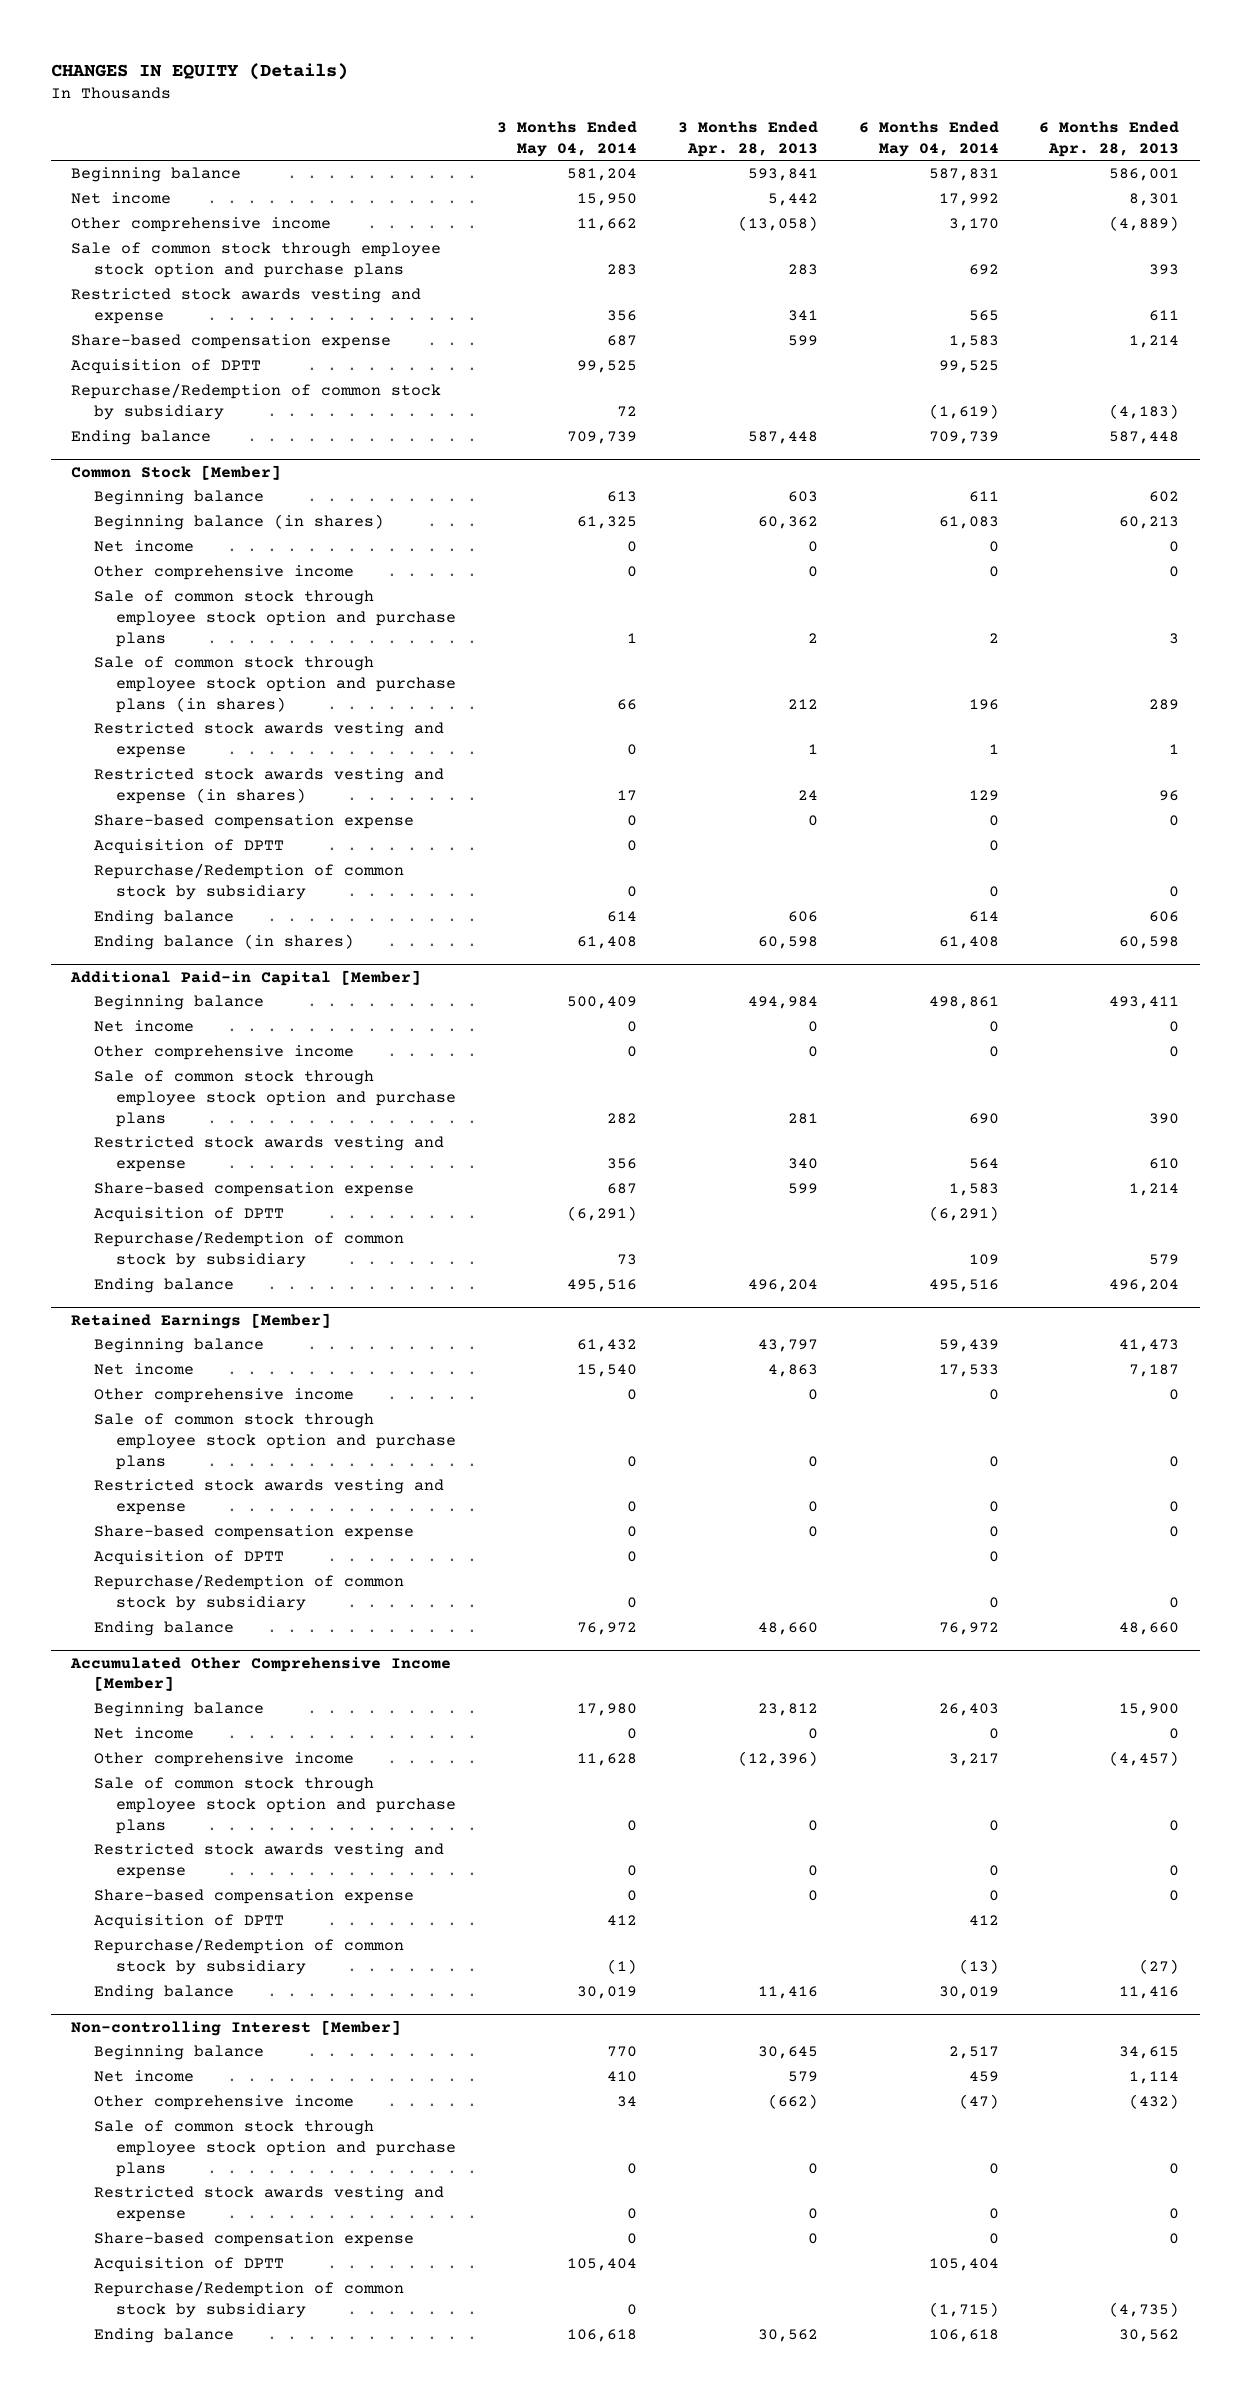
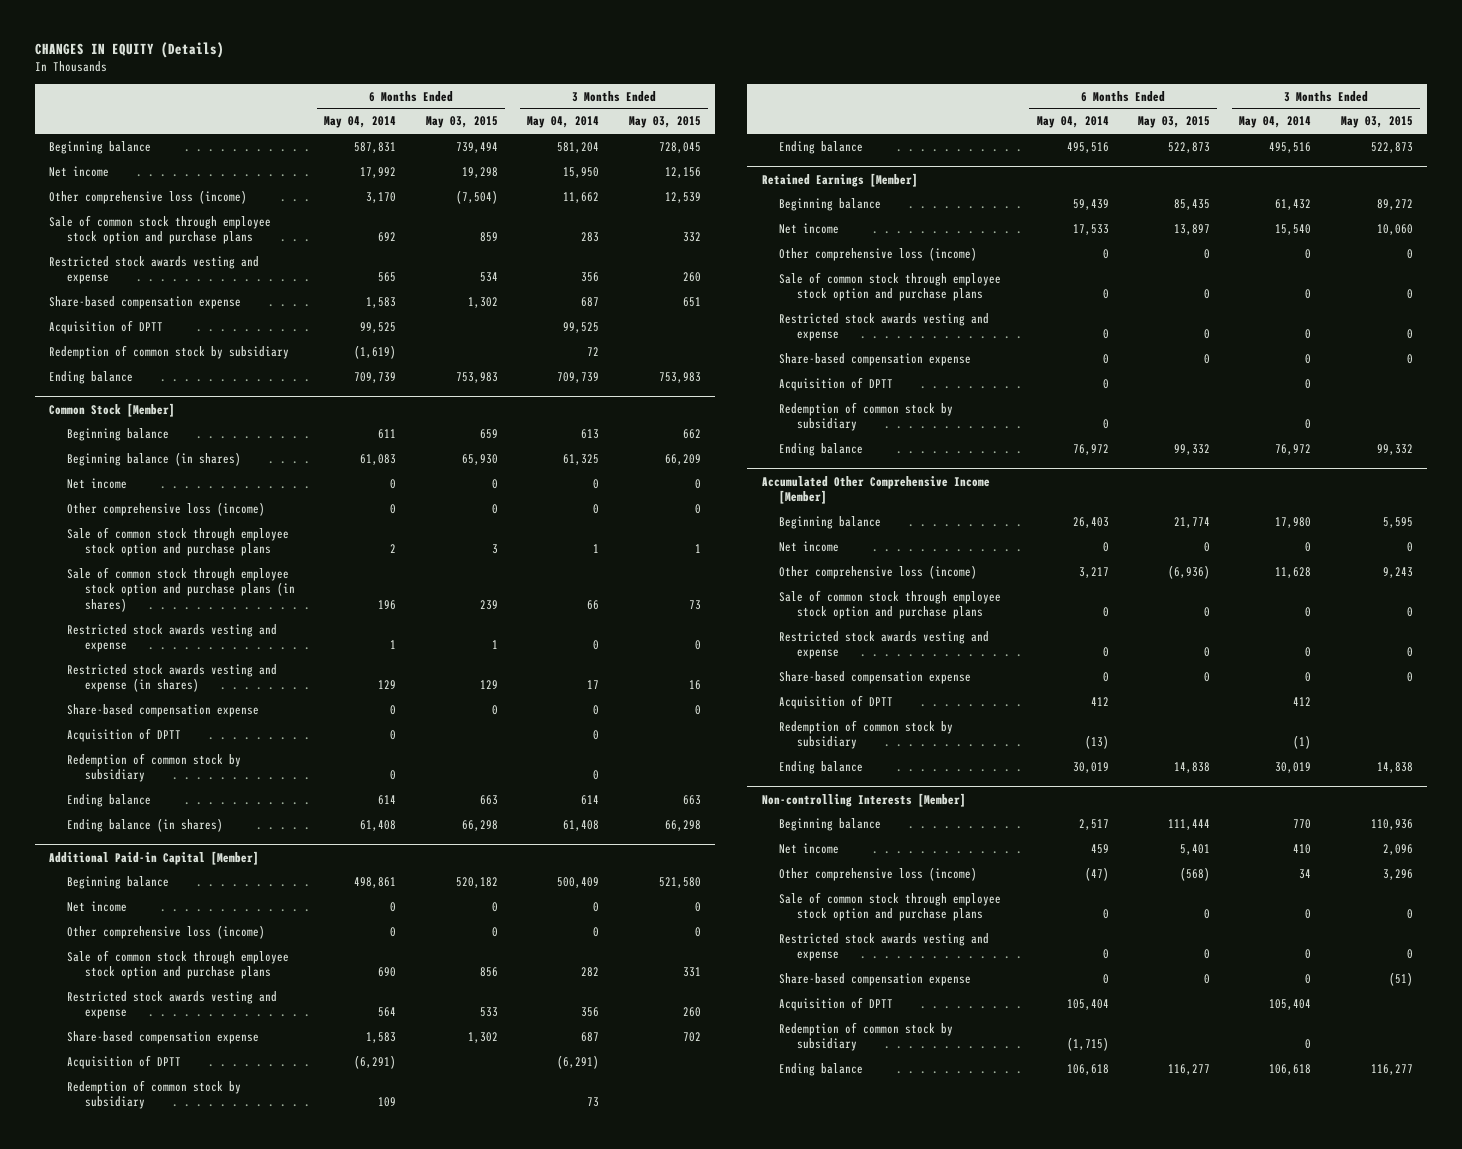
- | 3 Months Ended May 04, 2014 | 3 Months Ended Apr. 28, 2013 | 6 Months Ended May 04, 2014 | 6 Months Ended Apr. 28, 2013
+ | 6 Months Ended May 04, 2014 | 6 Months Ended May 03, 2015 | 3 Months Ended May 04, 2014 | 3 Months Ended May 03, 2015
- Other comprehensive income | 11,662 | (13,058) | 3,170 | (4,889)
+ Other comprehensive loss (income) | 3,170 | (7,504) | 11,662 | 12,539
- Repurchase/Redemption of common stock by subsidiary | 72 | | (1,619) | (4,183)
+ Redemption of common stock by subsidiary | (1,619) | | 72 |
@ Common Stock [Member]
- Other comprehensive income | 0 | 0 | 0 | 0
+ Other comprehensive loss (income) | 0 | 0 | 0 | 0
- Repurchase/Redemption of common stock by subsidiary | 0 | | 0 | 0
+ Redemption of common stock by subsidiary | 0 | | 0 |
@ Additional Paid-in Capital [Member]
- Other comprehensive income | 0 | 0 | 0 | 0
+ Other comprehensive loss (income) | 0 | 0 | 0 | 0
- Repurchase/Redemption of common stock by subsidiary | 73 | | 109 | 579
+ Redemption of common stock by subsidiary | 109 | | 73 |
@ Retained Earnings [Member]
- Other comprehensive income | 0 | 0 | 0 | 0
+ Other comprehensive loss (income) | 0 | 0 | 0 | 0
- Repurchase/Redemption of common stock by subsidiary | 0 | | 0 | 0
+ Redemption of common stock by subsidiary | 0 | | 0 |
@ Accumulated Other Comprehensive Income [Member]
- Other comprehensive income | 11,628 | (12,396) | 3,217 | (4,457)
+ Other comprehensive loss (income) | 3,217 | (6,936) | 11,628 | 9,243
- Repurchase/Redemption of common stock by subsidiary | (1) | | (13) | (27)
+ Redemption of common stock by subsidiary | (13) | | (1) |
- Non-controlling Interest [Member]
+ Non-controlling Interests [Member]
- Other comprehensive income | 34 | (662) | (47) | (432)
+ Other comprehensive loss (income) | (47) | (568) | 34 | 3,296
- Repurchase/Redemption of common stock by subsidiary | 0 | | (1,715) | (4,735)
+ Redemption of common stock by subsidiary | (1,715) | | 0 |

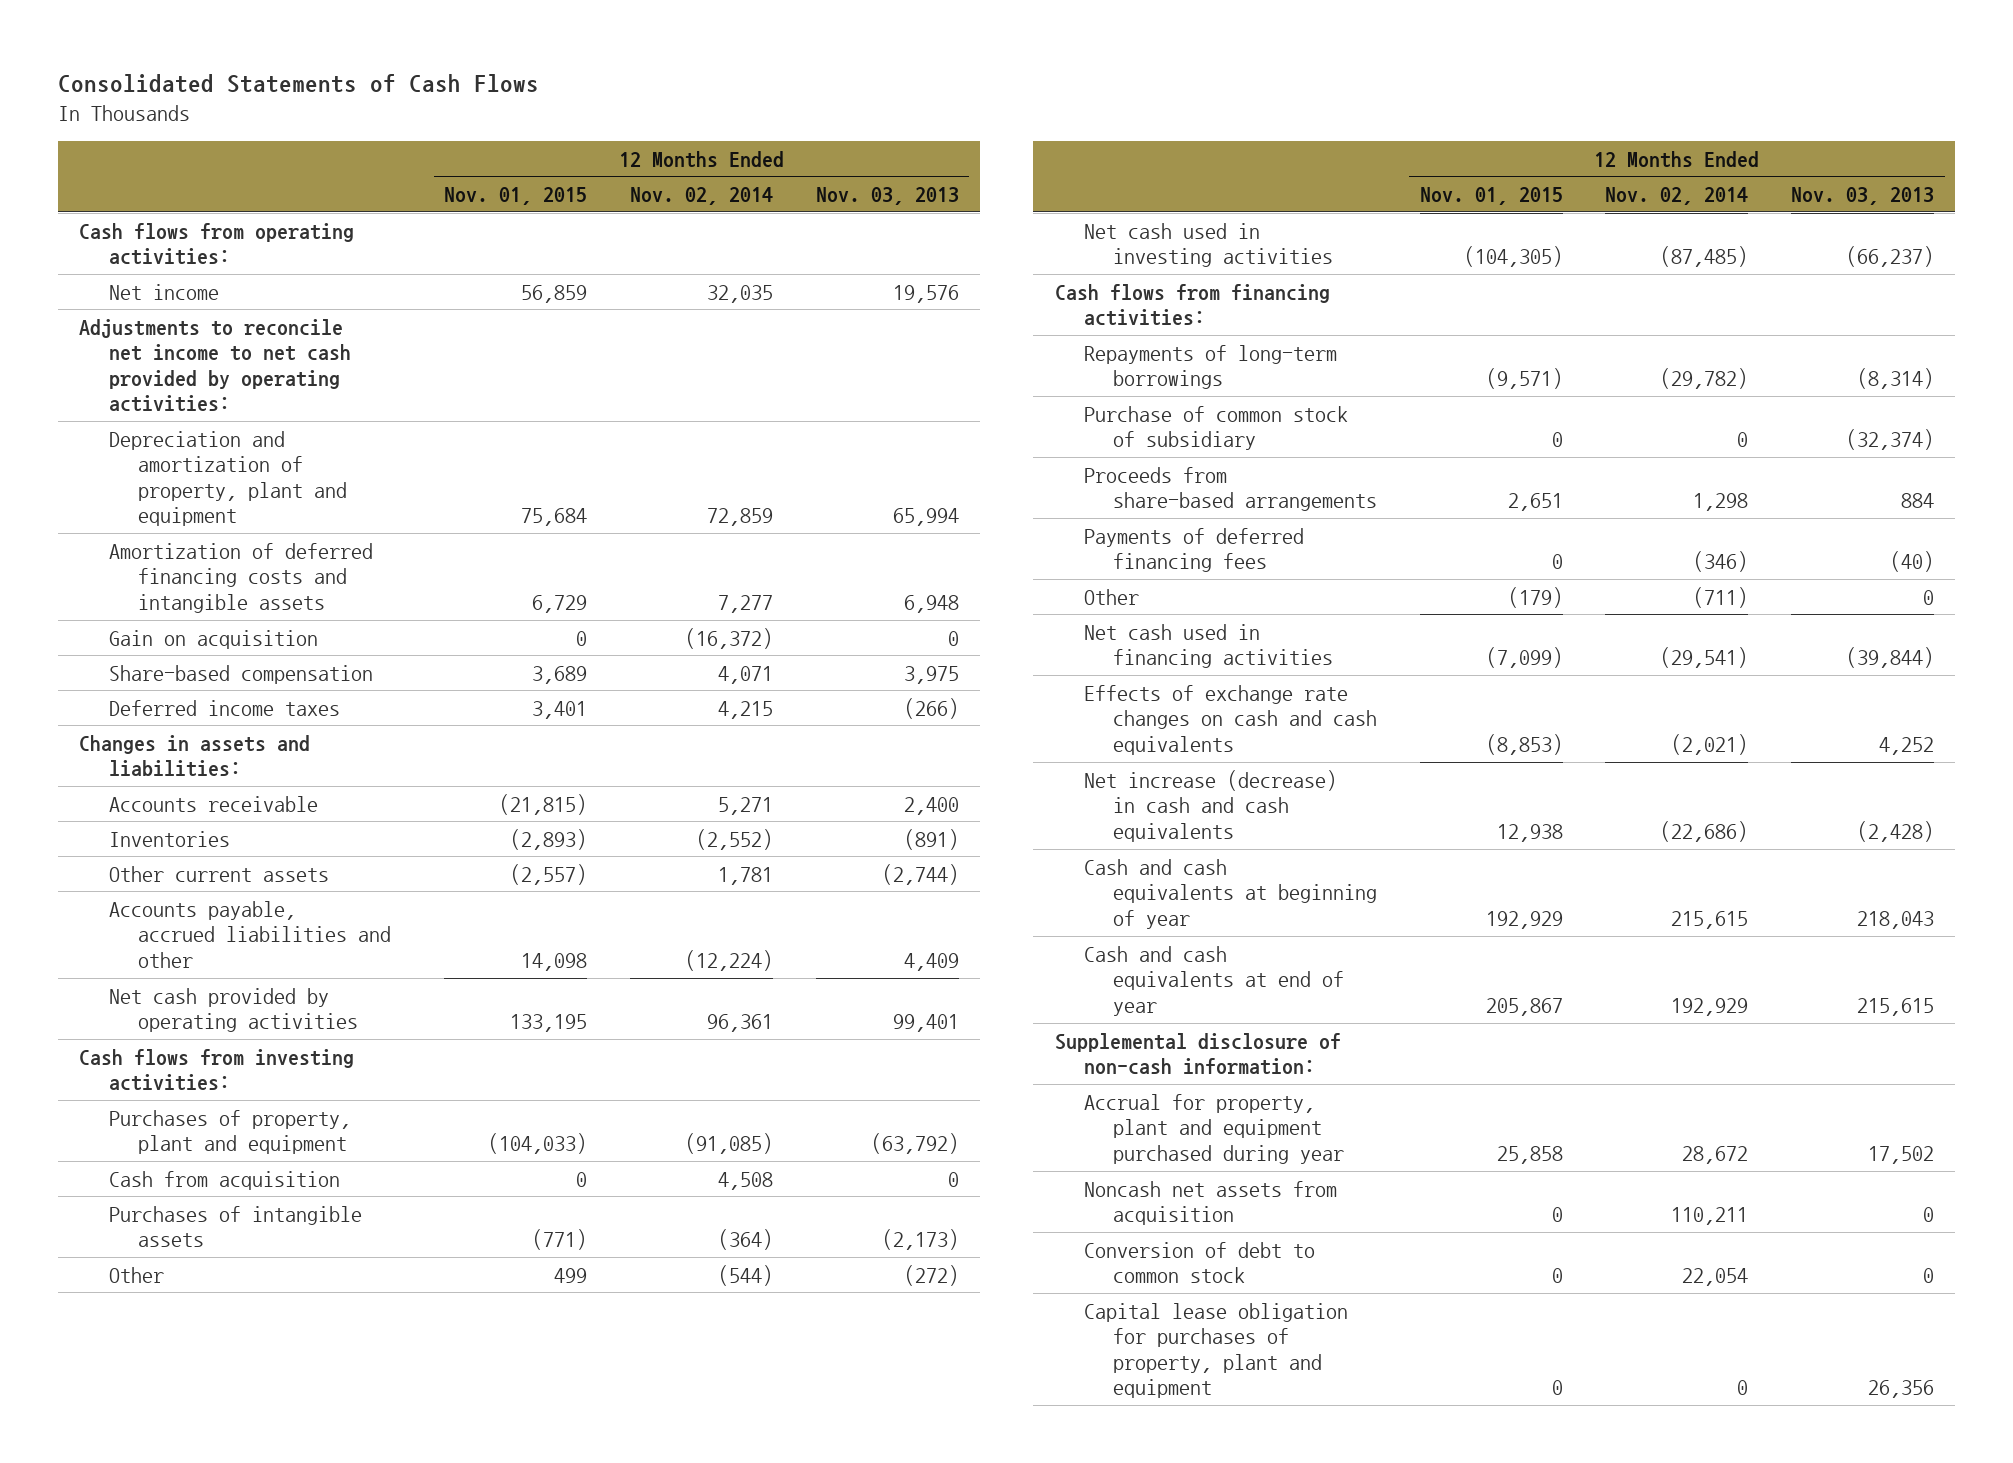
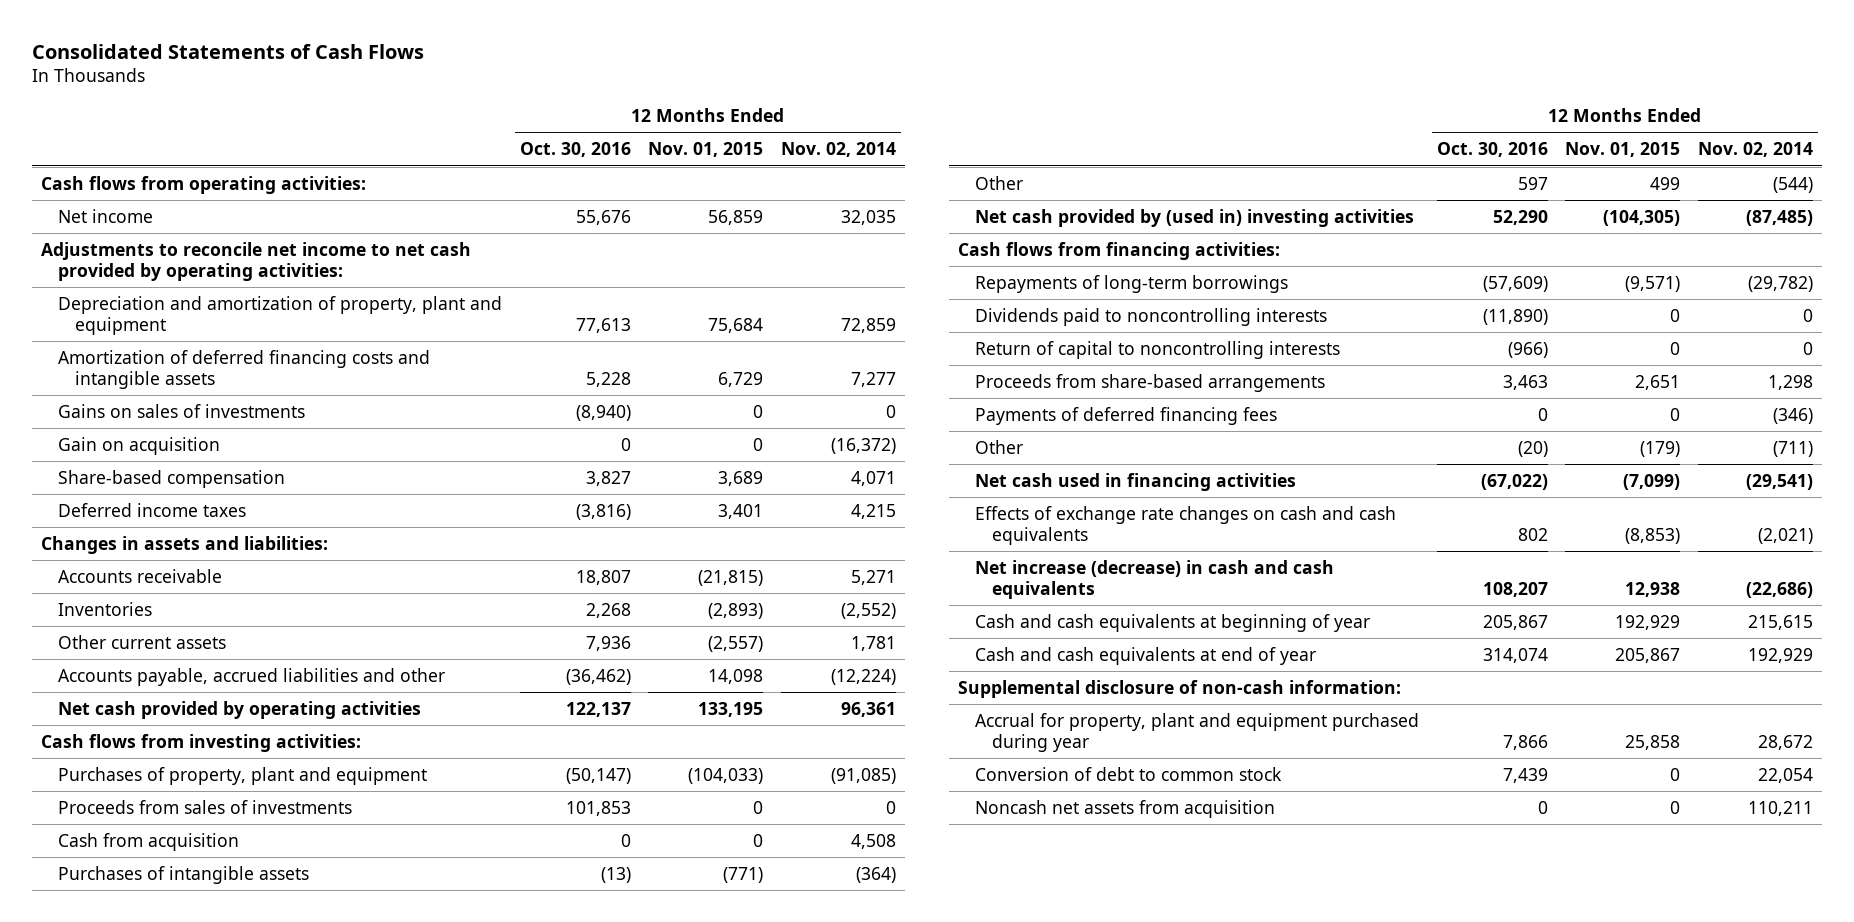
- | 12 Months Ended Nov. 01, 2015 | 12 Months Ended Nov. 02, 2014 | 12 Months Ended Nov. 03, 2013
+ | 12 Months Ended Oct. 30, 2016 | 12 Months Ended Nov. 01, 2015 | 12 Months Ended Nov. 02, 2014
+ Gains on sales of investments | (8,940) | 0 | 0
+ Proceeds from sales of investments | 101,853 | 0 | 0
- Net cash used in investing activities | (104,305) | (87,485) | (66,237)
+ Net cash provided by (used in) investing activities | 52,290 | (104,305) | (87,485)
- Purchase of common stock of subsidiary | 0 | 0 | (32,374)
+ Dividends paid to noncontrolling interests | (11,890) | 0 | 0
+ Return of capital to noncontrolling interests | (966) | 0 | 0
- Capital lease obligation for purchases of property, plant and equipment | 0 | 0 | 26,356
moved down: Noncash net assets from acquisition | 0 | 0 | 110,211

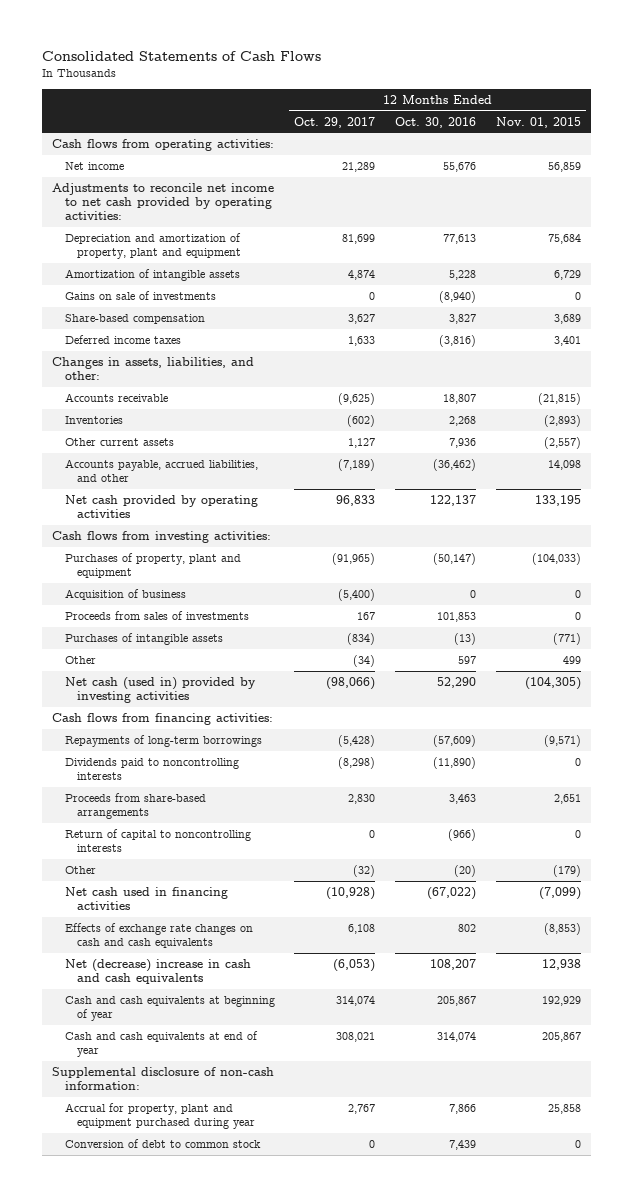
- | 12 Months Ended Oct. 30, 2016 | 12 Months Ended Nov. 01, 2015 | 12 Months Ended Nov. 02, 2014
+ | 12 Months Ended Oct. 29, 2017 | 12 Months Ended Oct. 30, 2016 | 12 Months Ended Nov. 01, 2015
- Amortization of deferred financing costs and intangible assets | 5,228 | 6,729 | 7,277
- Gains on sales of investments | (8,940) | 0 | 0
- Gain on acquisition | 0 | 0 | (16,372)
+ Amortization of intangible assets | 4,874 | 5,228 | 6,729
+ Gains on sale of investments | 0 | (8,940) | 0
- Changes in assets and liabilities:
+ Changes in assets, liabilities, and other:
- Accounts payable, accrued liabilities and other | (36,462) | 14,098 | (12,224)
+ Accounts payable, accrued liabilities, and other | (7,189) | (36,462) | 14,098
+ Acquisition of business | (5,400) | 0 | 0
- Cash from acquisition | 0 | 0 | 4,508
- Net cash provided by (used in) investing activities | 52,290 | (104,305) | (87,485)
+ Net cash (used in) provided by investing activities | (98,066) | 52,290 | (104,305)
- Payments of deferred financing fees | 0 | 0 | (346)
moved down: Return of capital to noncontrolling interests | 0 | (966) | 0
- Net increase (decrease) in cash and cash equivalents | 108,207 | 12,938 | (22,686)
+ Net (decrease) increase in cash and cash equivalents | (6,053) | 108,207 | 12,938
- Noncash net assets from acquisition | 0 | 0 | 110,211

